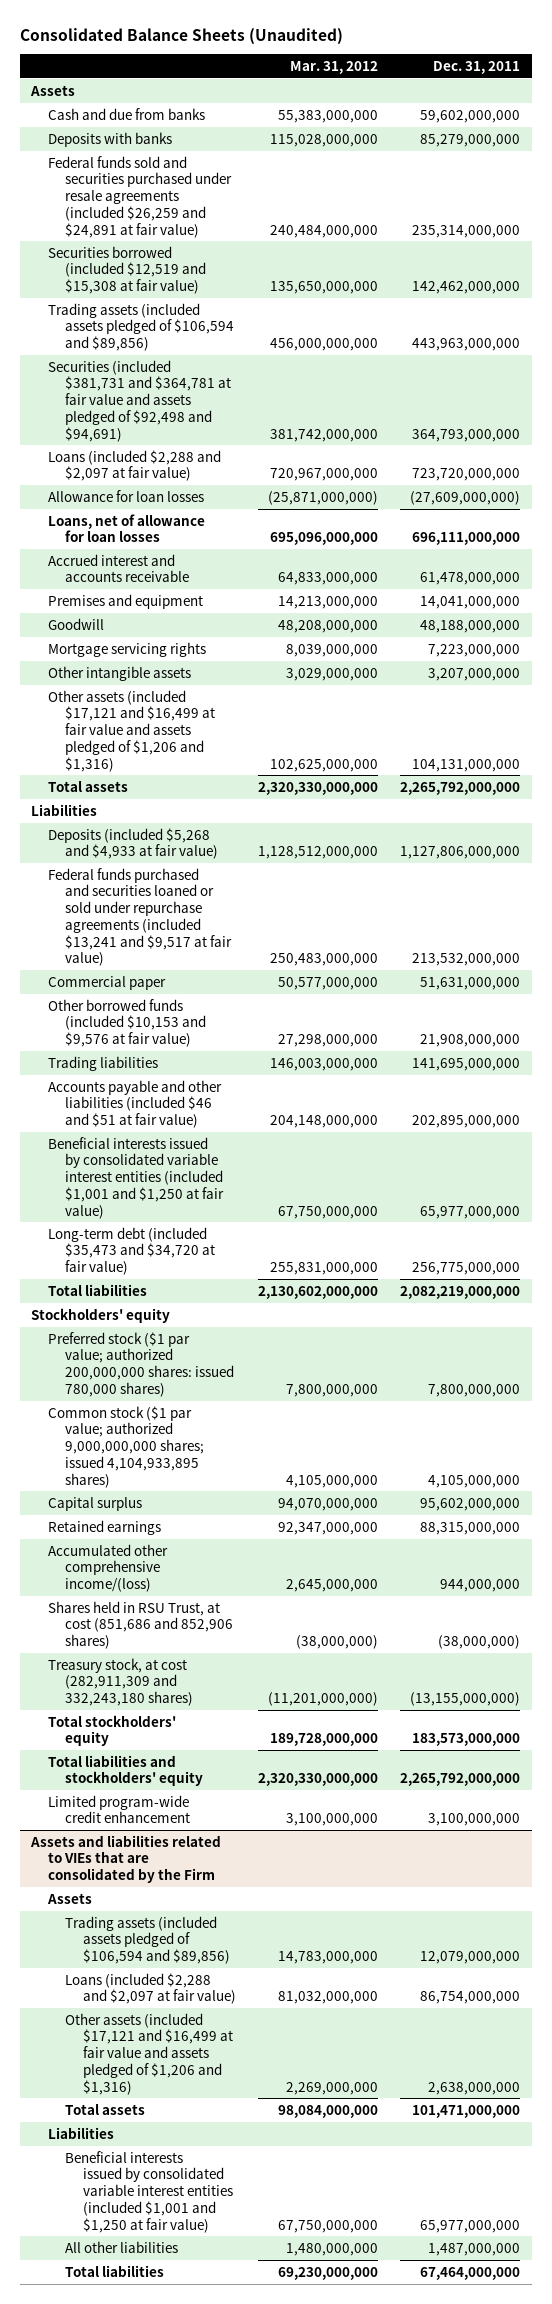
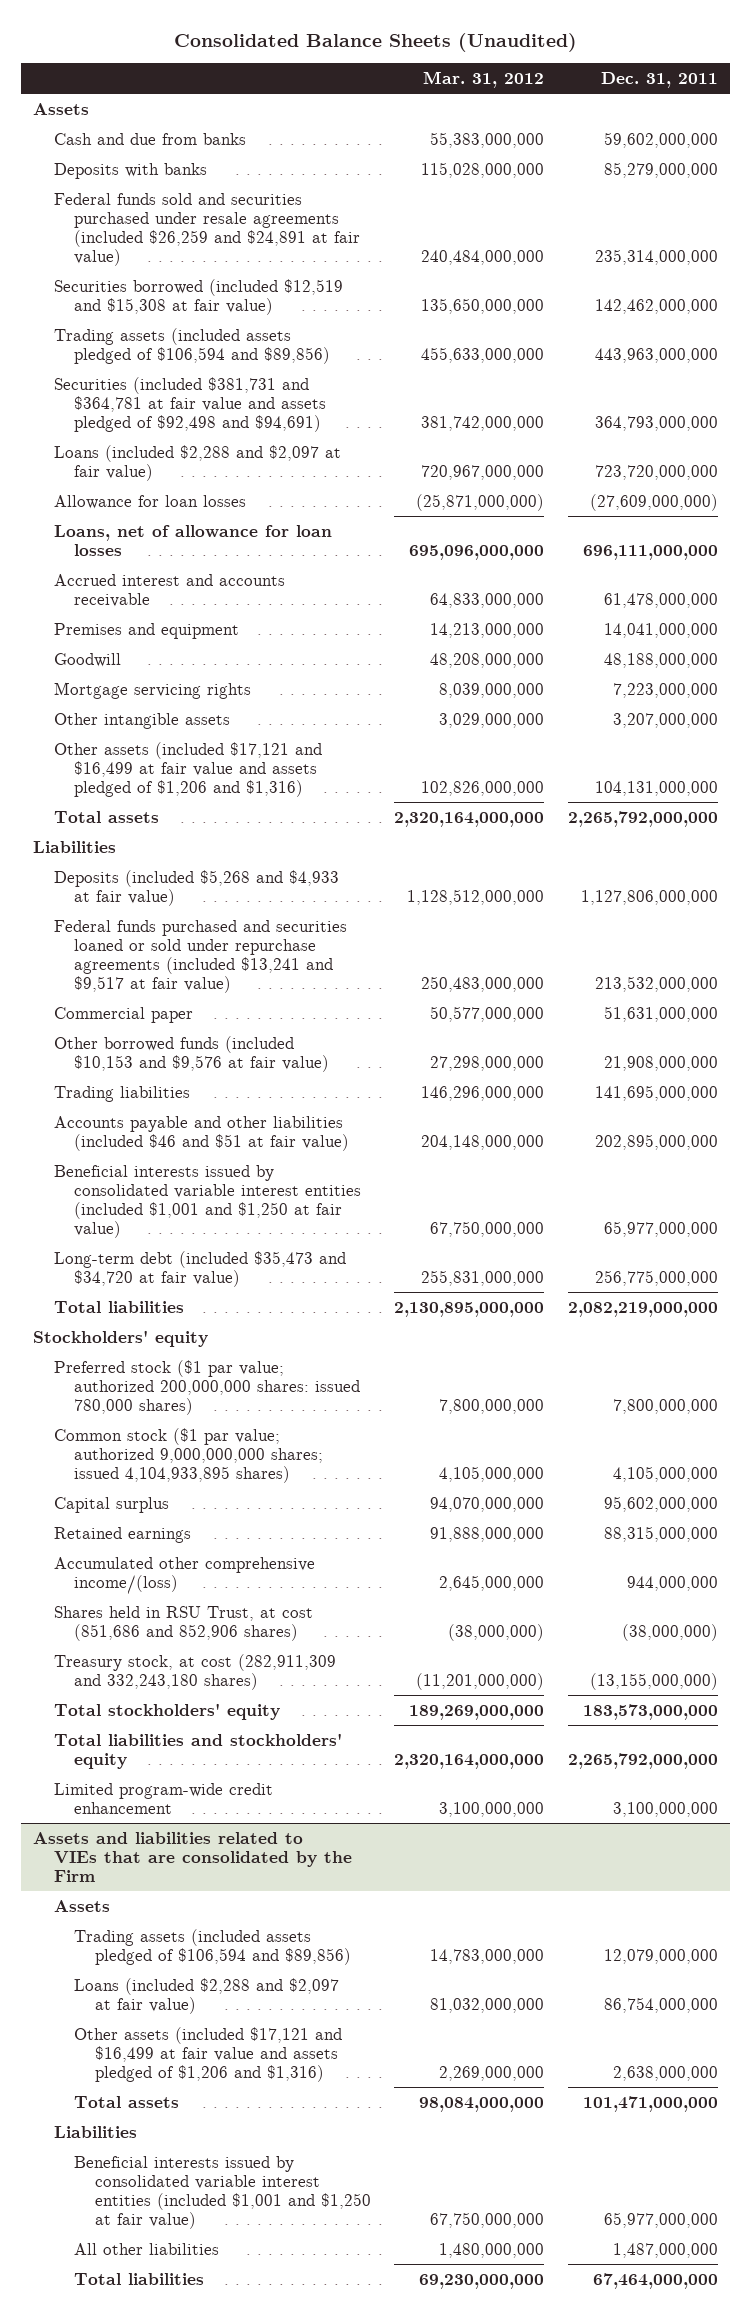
- Trading assets (included assets pledged of $106,594 and $89,856) | 456,000,000,000 | 443,963,000,000
+ Trading assets (included assets pledged of $106,594 and $89,856) | 455,633,000,000 | 443,963,000,000
- Other assets (included $17,121 and $16,499 at fair value and assets pledged of $1,206 and $1,316) | 102,625,000,000 | 104,131,000,000
- Total assets | 2,320,330,000,000 | 2,265,792,000,000
+ Other assets (included $17,121 and $16,499 at fair value and assets pledged of $1,206 and $1,316) | 102,826,000,000 | 104,131,000,000
+ Total assets | 2,320,164,000,000 | 2,265,792,000,000
- Trading liabilities | 146,003,000,000 | 141,695,000,000
+ Trading liabilities | 146,296,000,000 | 141,695,000,000
- Total liabilities | 2,130,602,000,000 | 2,082,219,000,000
+ Total liabilities | 2,130,895,000,000 | 2,082,219,000,000
- Retained earnings | 92,347,000,000 | 88,315,000,000
+ Retained earnings | 91,888,000,000 | 88,315,000,000
- Total stockholders' equity | 189,728,000,000 | 183,573,000,000
- Total liabilities and stockholders' equity | 2,320,330,000,000 | 2,265,792,000,000
+ Total stockholders' equity | 189,269,000,000 | 183,573,000,000
+ Total liabilities and stockholders' equity | 2,320,164,000,000 | 2,265,792,000,000

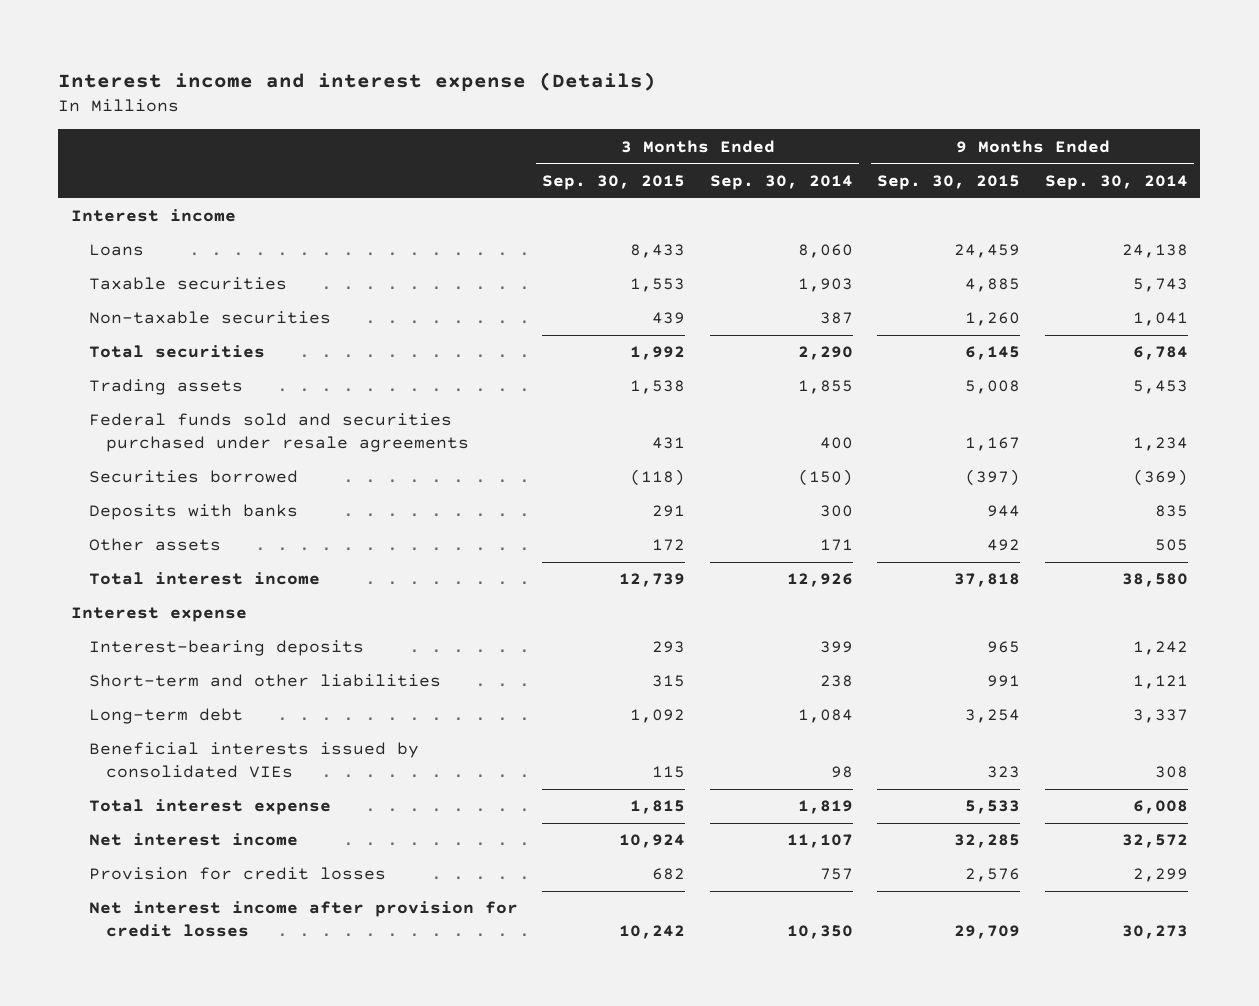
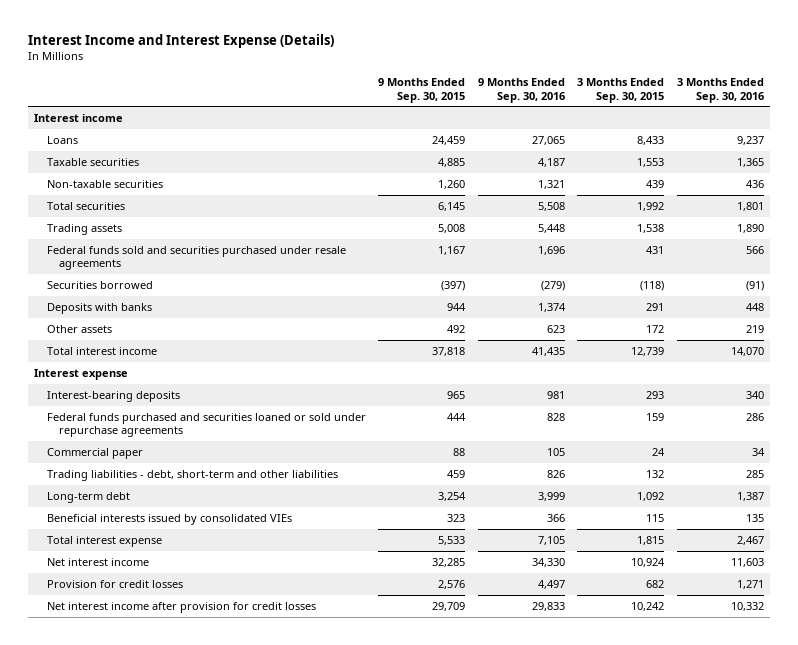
- Interest income and interest expense (Details)
+ Interest Income and Interest Expense (Details)
- | 3 Months Ended Sep. 30, 2015 | 3 Months Ended Sep. 30, 2014 | 9 Months Ended Sep. 30, 2015 | 9 Months Ended Sep. 30, 2014
+ | 9 Months Ended Sep. 30, 2015 | 9 Months Ended Sep. 30, 2016 | 3 Months Ended Sep. 30, 2015 | 3 Months Ended Sep. 30, 2016
- Short-term and other liabilities | 315 | 238 | 991 | 1,121
+ Federal funds purchased and securities loaned or sold under repurchase agreements | 444 | 828 | 159 | 286
+ Commercial paper | 88 | 105 | 24 | 34
+ Trading liabilities - debt, short-term and other liabilities | 459 | 826 | 132 | 285

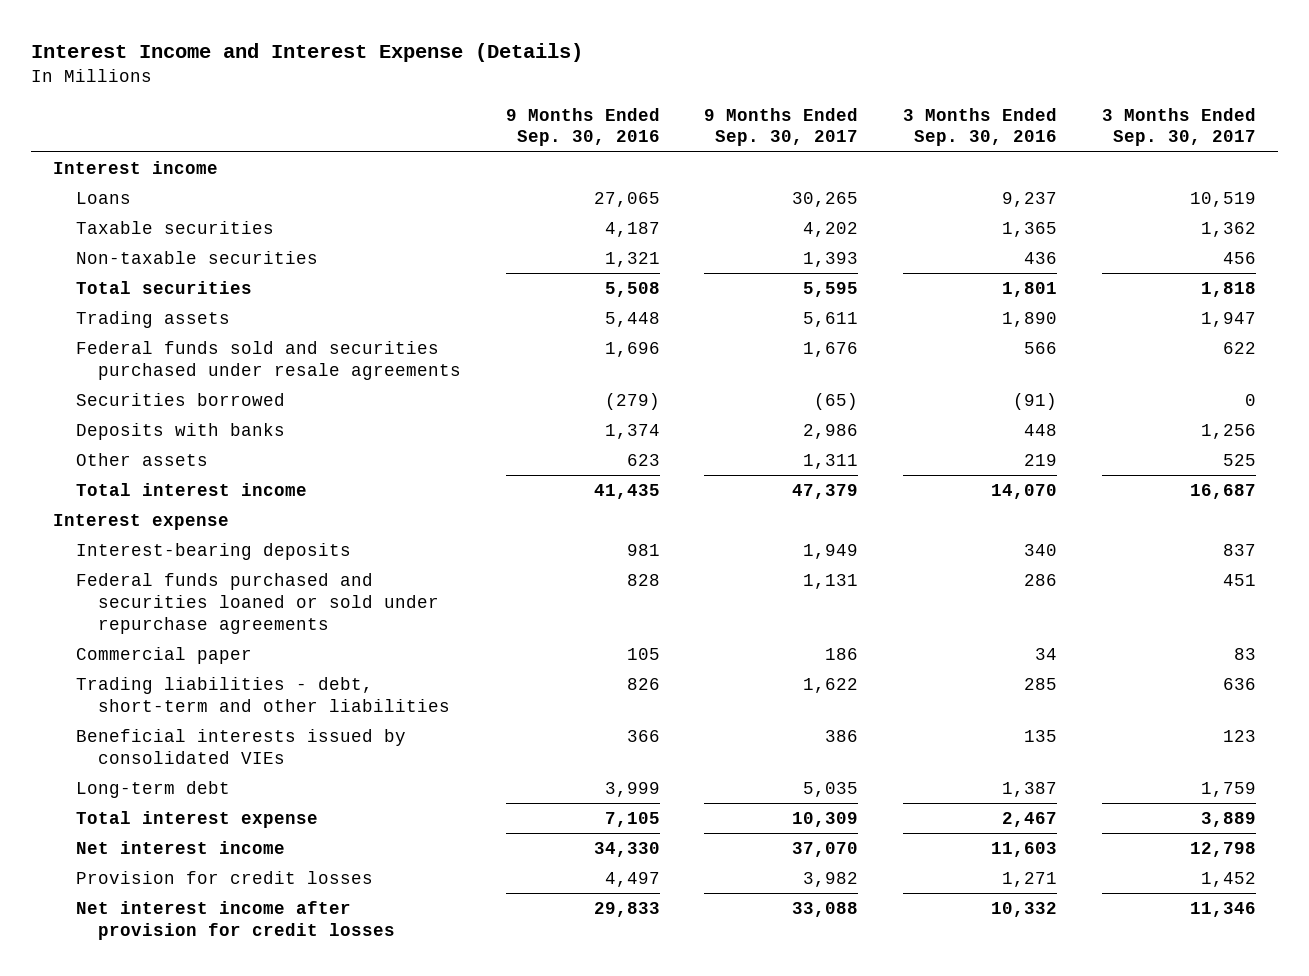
- | 9 Months Ended Sep. 30, 2015 | 9 Months Ended Sep. 30, 2016 | 3 Months Ended Sep. 30, 2015 | 3 Months Ended Sep. 30, 2016
+ | 9 Months Ended Sep. 30, 2016 | 9 Months Ended Sep. 30, 2017 | 3 Months Ended Sep. 30, 2016 | 3 Months Ended Sep. 30, 2017
moved down: Long-term debt | 3,999 | 5,035 | 1,387 | 1,759

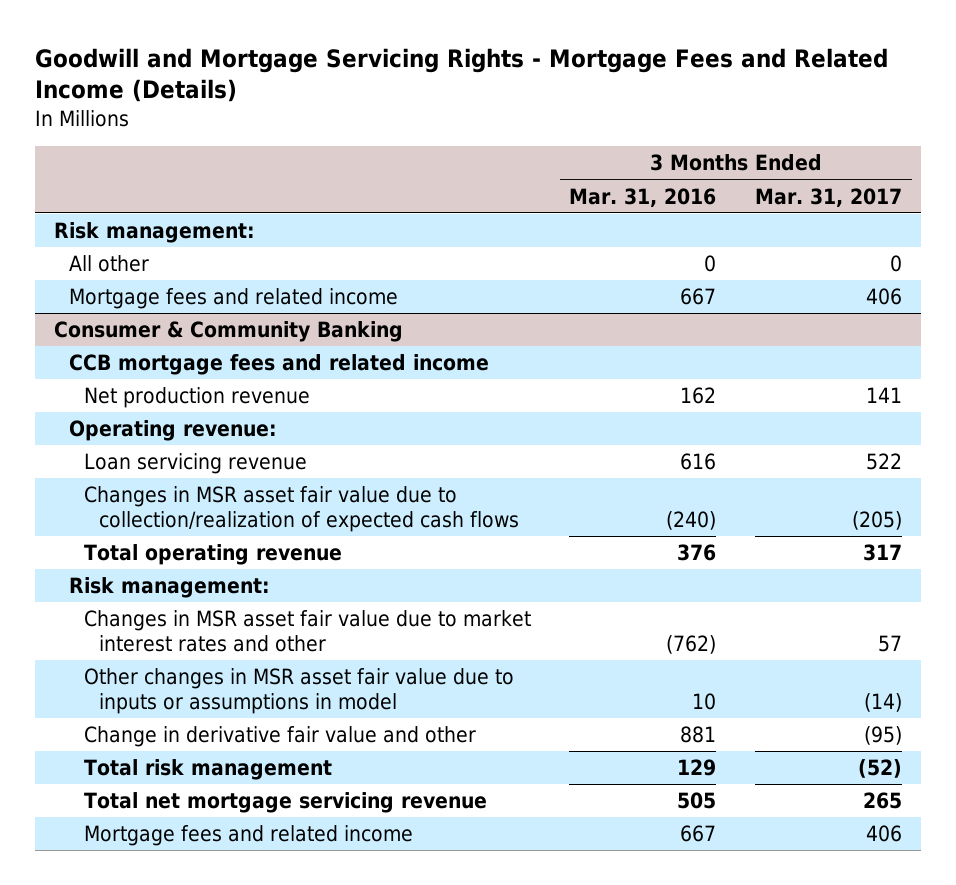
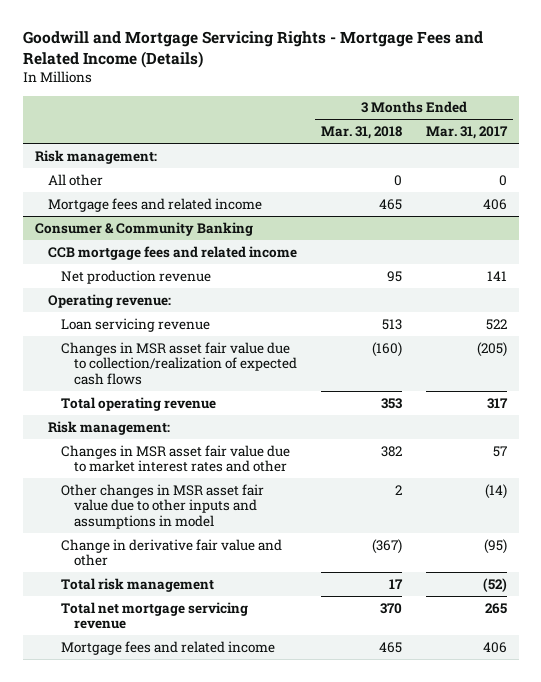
- | 3 Months Ended Mar. 31, 2016 | 3 Months Ended Mar. 31, 2017
+ | 3 Months Ended Mar. 31, 2018 | 3 Months Ended Mar. 31, 2017
@ Consumer & Community Banking
- Other changes in MSR asset fair value due to inputs or assumptions in model | 10 | (14)
+ Other changes in MSR asset fair value due to other inputs and assumptions in model | 2 | (14)

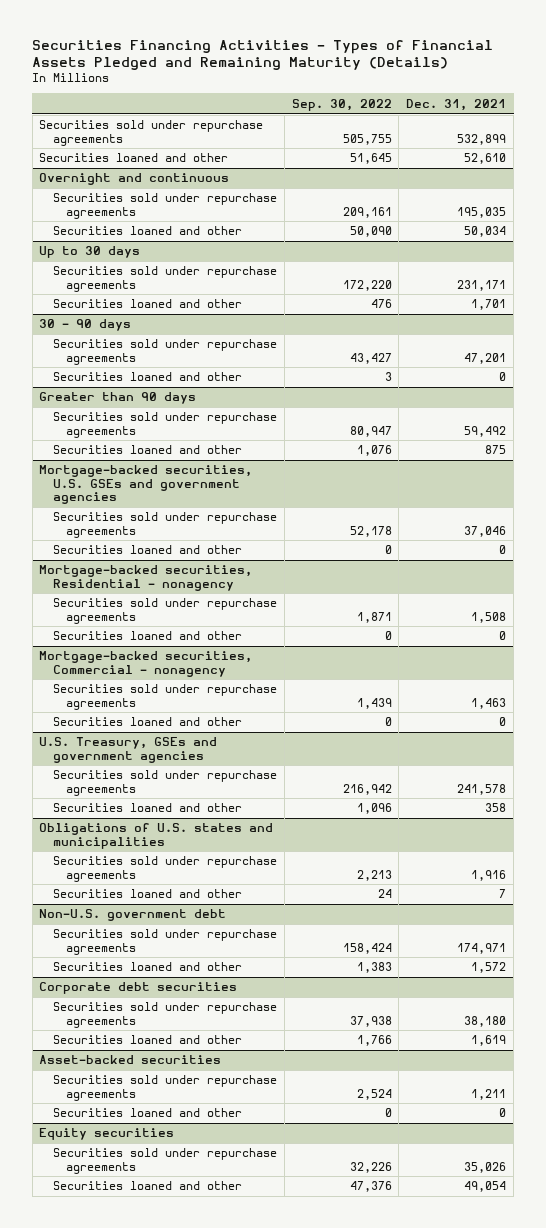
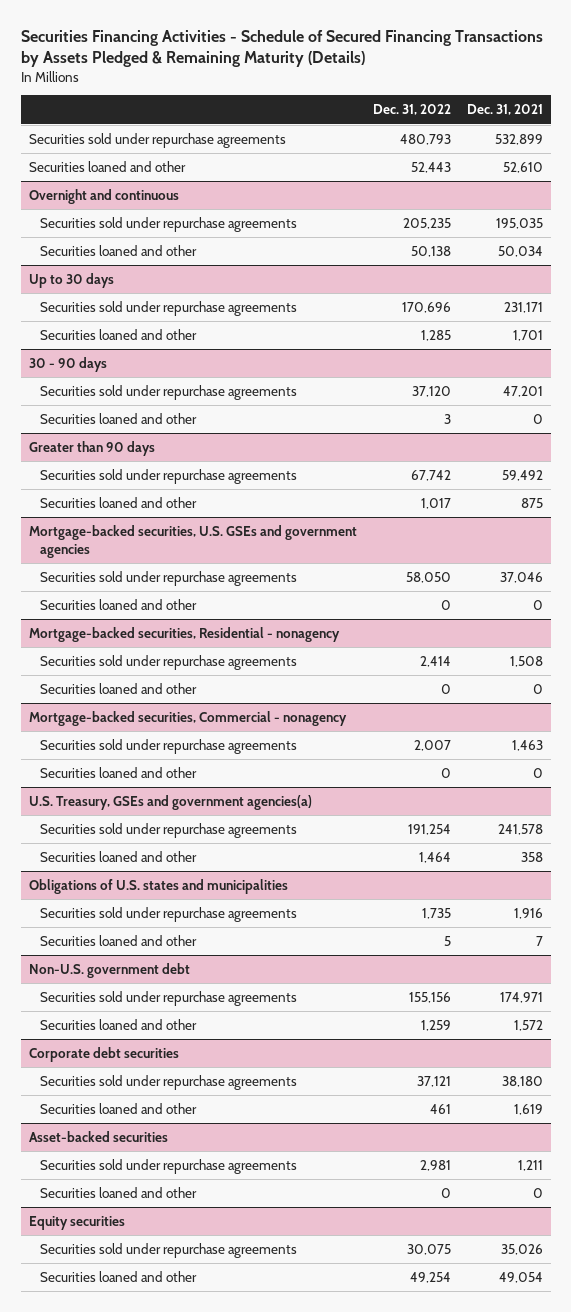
- Securities Financing Activities - Types of Financial Assets Pledged and Remaining Maturity (Details)
+ Securities Financing Activities - Schedule of Secured Financing Transactions by Assets Pledged & Remaining Maturity (Details)
- | Sep. 30, 2022 | Dec. 31, 2021
+ | Dec. 31, 2022 | Dec. 31, 2021
- U.S. Treasury, GSEs and government agencies
+ U.S. Treasury, GSEs and government agencies(a)

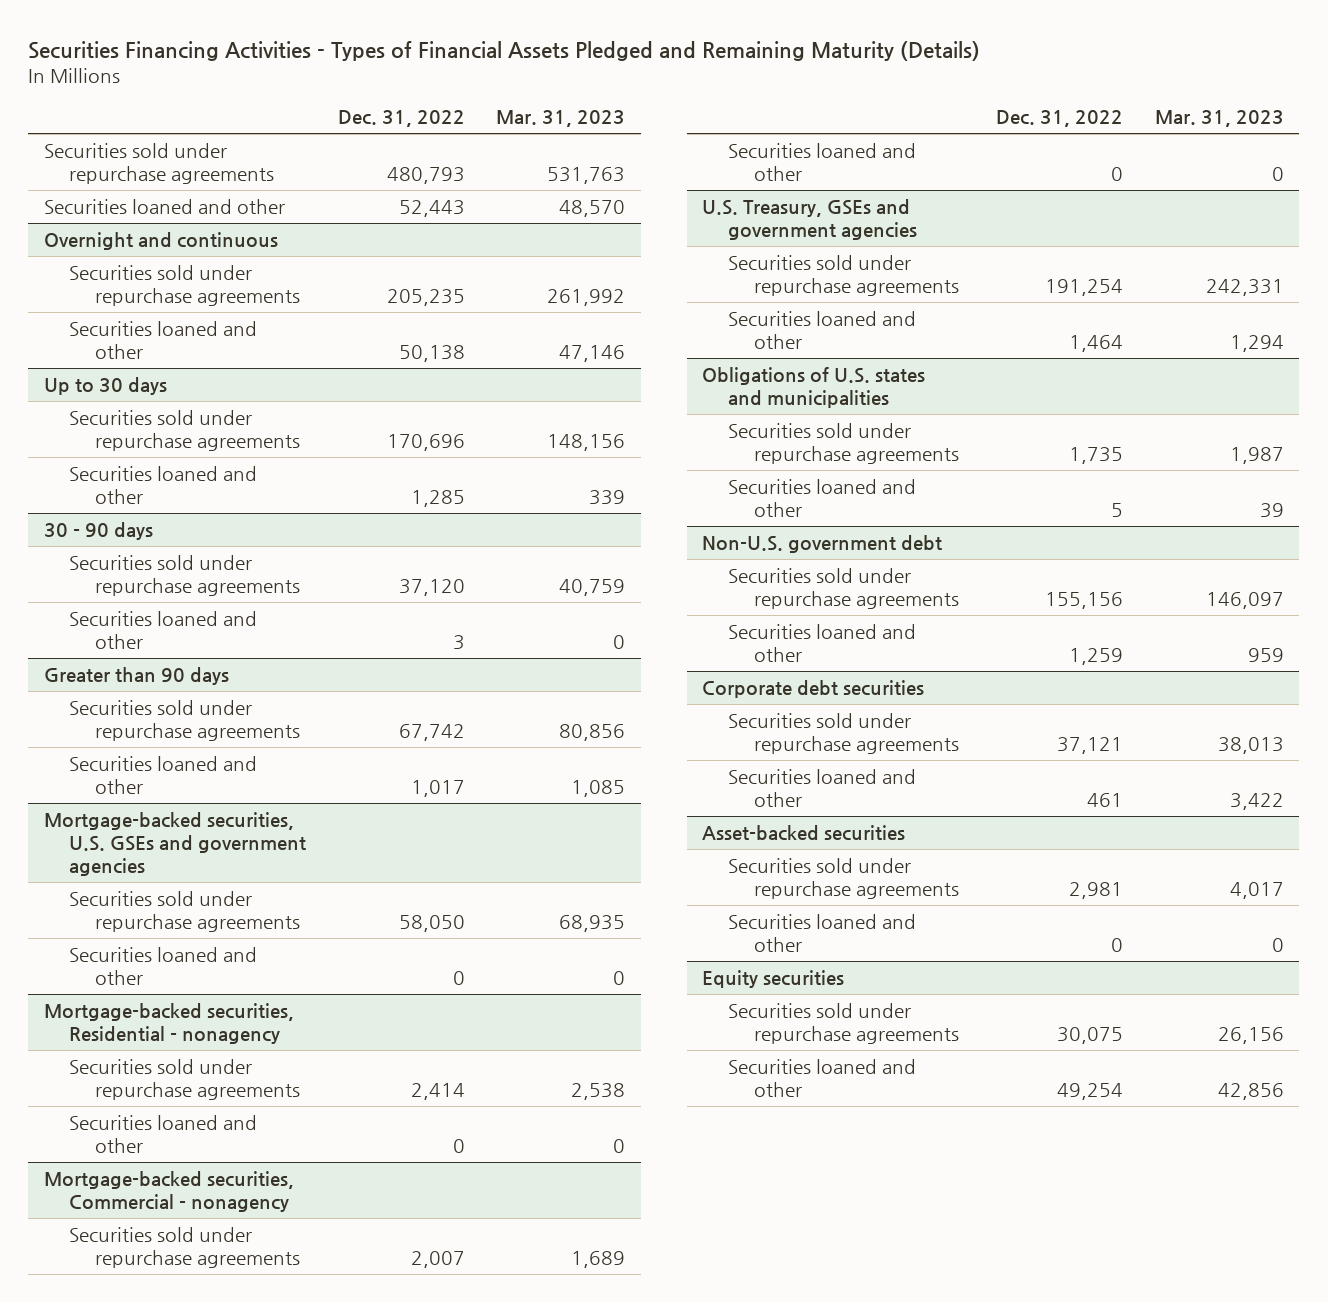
- Securities Financing Activities - Schedule of Secured Financing Transactions by Assets Pledged & Remaining Maturity (Details)
+ Securities Financing Activities - Types of Financial Assets Pledged and Remaining Maturity (Details)
- | Dec. 31, 2022 | Dec. 31, 2021
+ | Dec. 31, 2022 | Mar. 31, 2023
- U.S. Treasury, GSEs and government agencies(a)
+ U.S. Treasury, GSEs and government agencies

